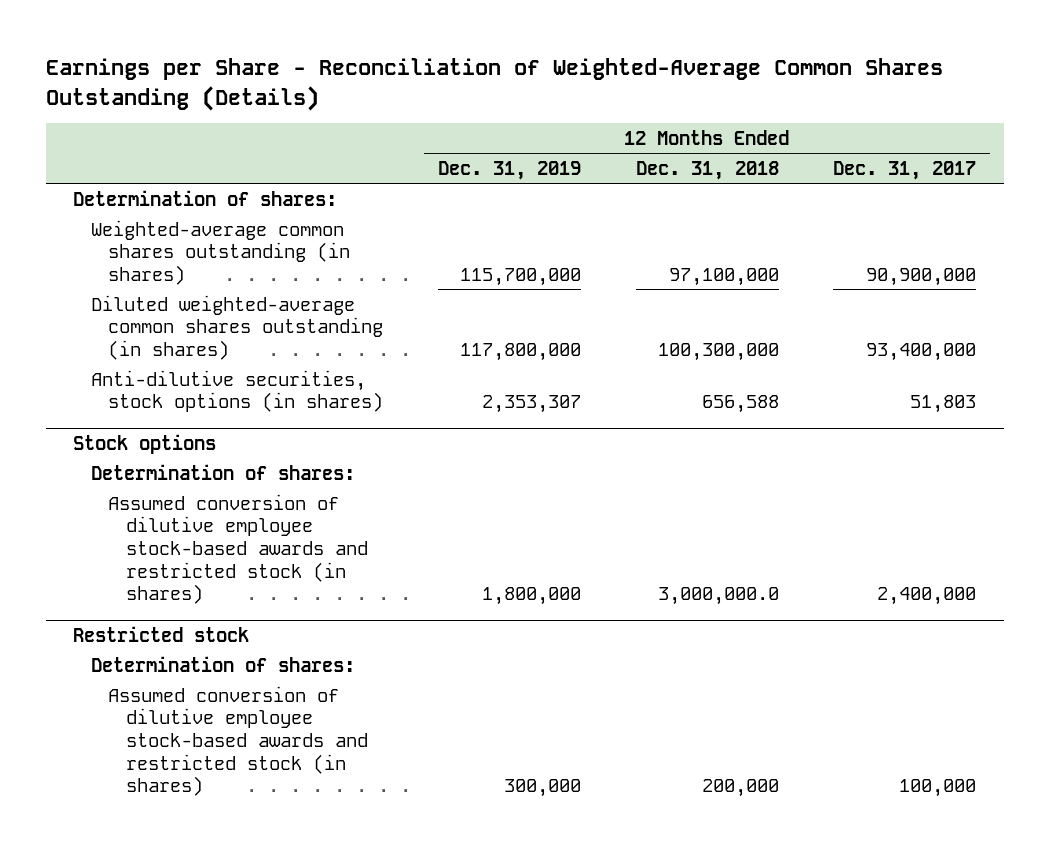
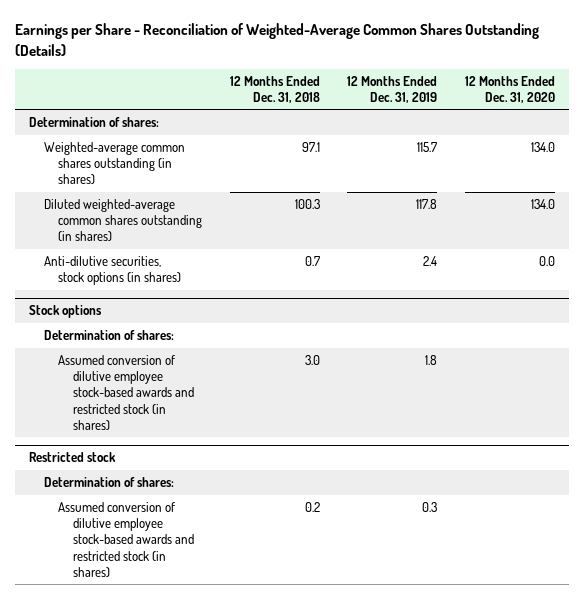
- | 12 Months Ended Dec. 31, 2019 | 12 Months Ended Dec. 31, 2018 | 12 Months Ended Dec. 31, 2017
+ | 12 Months Ended Dec. 31, 2018 | 12 Months Ended Dec. 31, 2019 | 12 Months Ended Dec. 31, 2020
- Weighted-average common shares outstanding (in shares) | 115,700,000 | 97,100,000 | 90,900,000
- Diluted weighted-average common shares outstanding (in shares) | 117,800,000 | 100,300,000 | 93,400,000
- Anti-dilutive securities, stock options (in shares) | 2,353,307 | 656,588 | 51,803
+ Weighted-average common shares outstanding (in shares) | 97.1 | 115.7 | 134.0
+ Diluted weighted-average common shares outstanding (in shares) | 100.3 | 117.8 | 134.0
+ Anti-dilutive securities, stock options (in shares) | 0.7 | 2.4 | 0.0
@ Stock options
- Assumed conversion of dilutive employee stock-based awards and restricted stock (in shares) | 1,800,000 | 3,000,000.0 | 2,400,000
+ Assumed conversion of dilutive employee stock-based awards and restricted stock (in shares) | 3.0 | 1.8 |
@ Restricted stock
- Assumed conversion of dilutive employee stock-based awards and restricted stock (in shares) | 300,000 | 200,000 | 100,000
+ Assumed conversion of dilutive employee stock-based awards and restricted stock (in shares) | 0.2 | 0.3 |

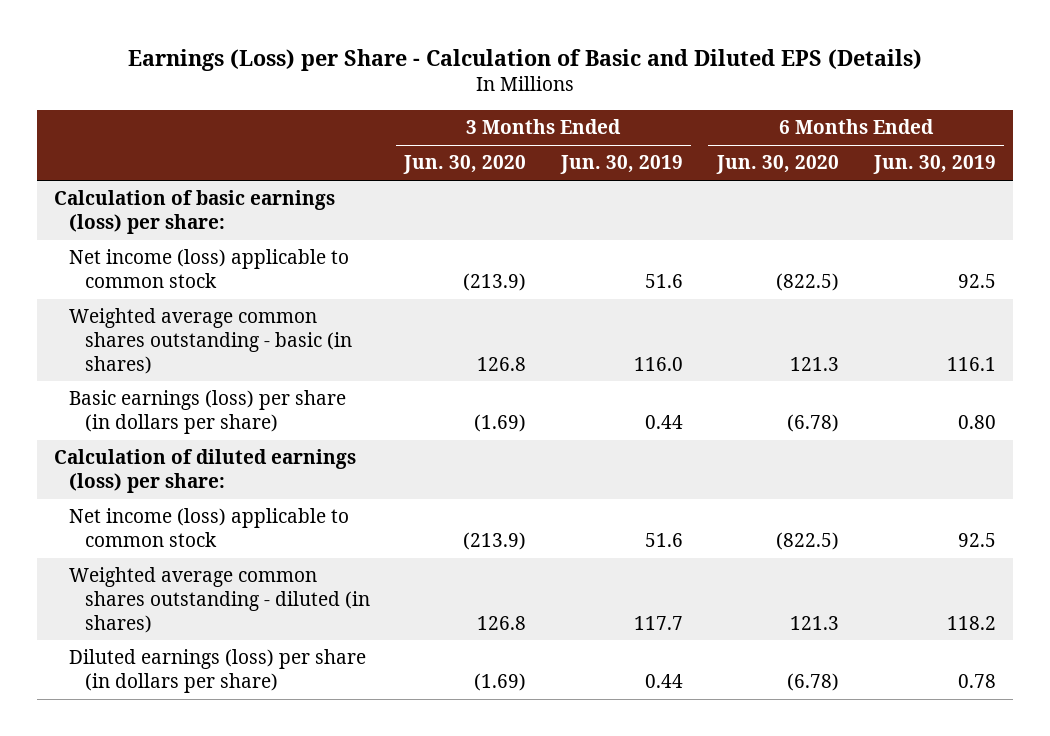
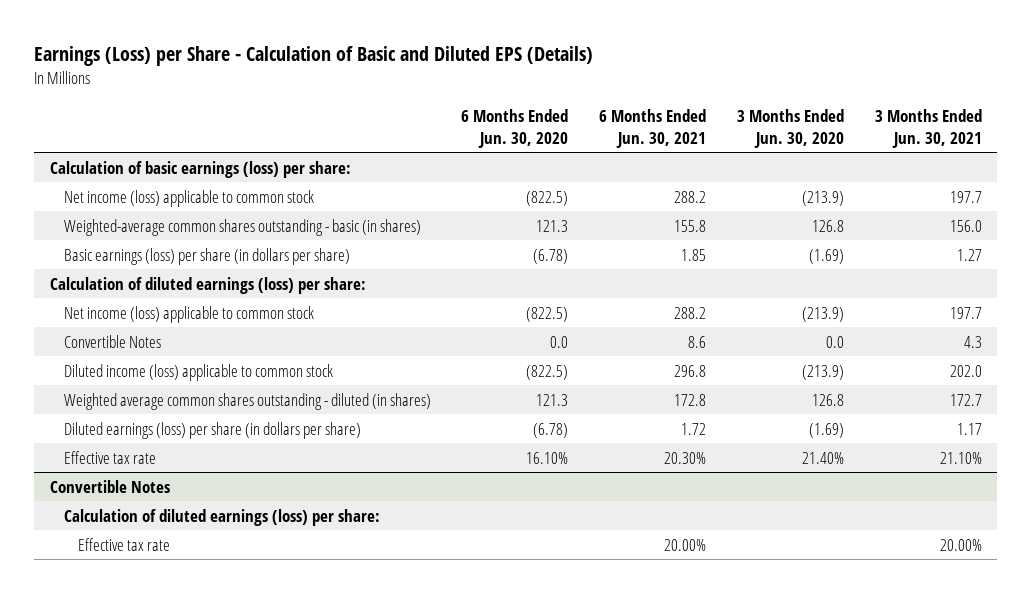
- | 3 Months Ended Jun. 30, 2020 | 3 Months Ended Jun. 30, 2019 | 6 Months Ended Jun. 30, 2020 | 6 Months Ended Jun. 30, 2019
+ | 6 Months Ended Jun. 30, 2020 | 6 Months Ended Jun. 30, 2021 | 3 Months Ended Jun. 30, 2020 | 3 Months Ended Jun. 30, 2021
- Weighted average common shares outstanding - basic (in shares) | 126.8 | 116.0 | 121.3 | 116.1
+ Weighted-average common shares outstanding - basic (in shares) | 121.3 | 155.8 | 126.8 | 156.0
+ Convertible Notes | 0.0 | 8.6 | 0.0 | 4.3
+ Diluted income (loss) applicable to common stock | (822.5) | 296.8 | (213.9) | 202.0
+ Effective tax rate | 16.10% | 20.30% | 21.40% | 21.10%
+ Convertible Notes
+ Calculation of diluted earnings (loss) per share:
+ Effective tax rate | | 20.00% | | 20.00%

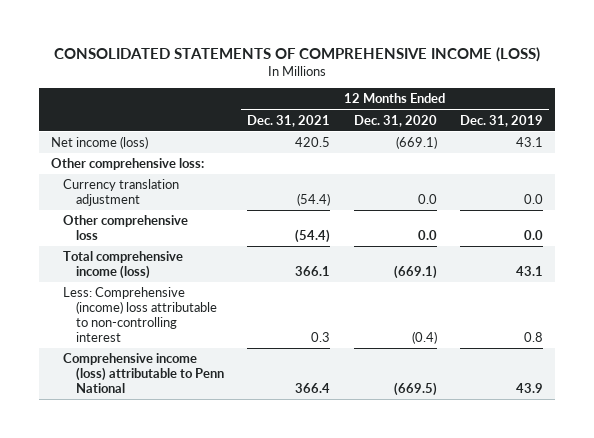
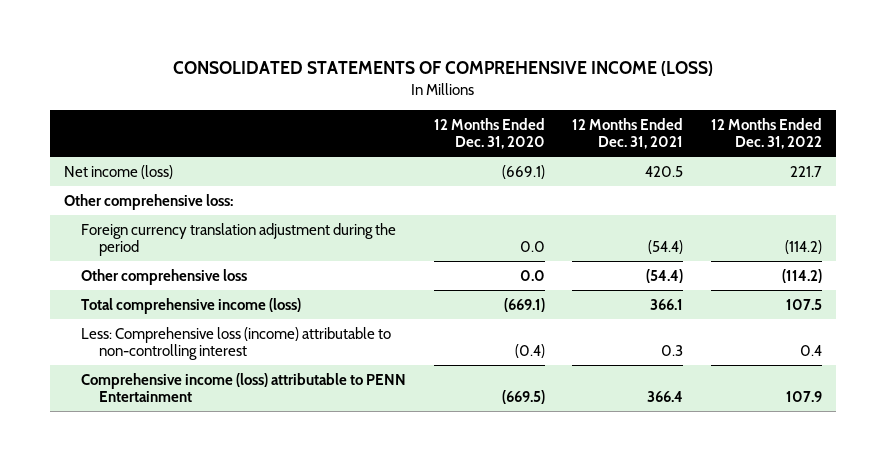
- | 12 Months Ended Dec. 31, 2021 | 12 Months Ended Dec. 31, 2020 | 12 Months Ended Dec. 31, 2019
+ | 12 Months Ended Dec. 31, 2020 | 12 Months Ended Dec. 31, 2021 | 12 Months Ended Dec. 31, 2022
- Currency translation adjustment | (54.4) | 0.0 | 0.0
+ Foreign currency translation adjustment during the period | 0.0 | (54.4) | (114.2)
- Less: Comprehensive (income) loss attributable to non-controlling interest | 0.3 | (0.4) | 0.8
- Comprehensive income (loss) attributable to Penn National | 366.4 | (669.5) | 43.9
+ Less: Comprehensive loss (income) attributable to non-controlling interest | (0.4) | 0.3 | 0.4
+ Comprehensive income (loss) attributable to PENN Entertainment | (669.5) | 366.4 | 107.9

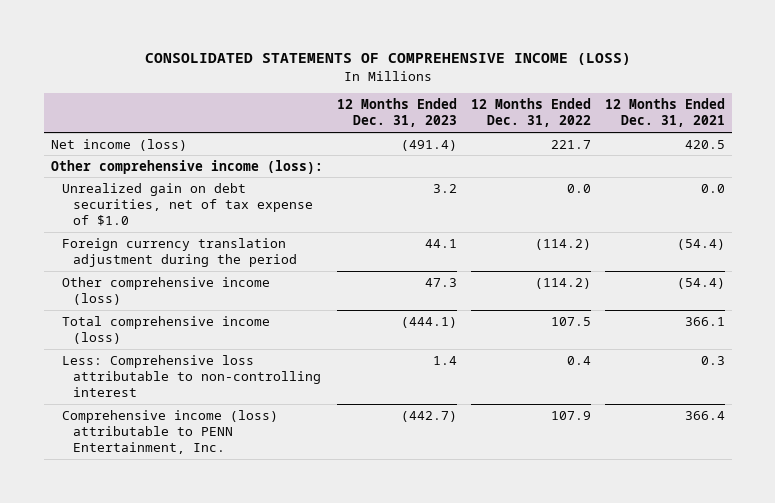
- | 12 Months Ended Dec. 31, 2020 | 12 Months Ended Dec. 31, 2021 | 12 Months Ended Dec. 31, 2022
+ | 12 Months Ended Dec. 31, 2023 | 12 Months Ended Dec. 31, 2022 | 12 Months Ended Dec. 31, 2021
- Other comprehensive loss:
+ Other comprehensive income (loss):
+ Unrealized gain on debt securities, net of tax expense of $1.0 | 3.2 | 0.0 | 0.0
- Other comprehensive loss | 0.0 | (54.4) | (114.2)
+ Other comprehensive income (loss) | 47.3 | (114.2) | (54.4)
- Less: Comprehensive loss (income) attributable to non-controlling interest | (0.4) | 0.3 | 0.4
- Comprehensive income (loss) attributable to PENN Entertainment | (669.5) | 366.4 | 107.9
+ Less: Comprehensive loss attributable to non-controlling interest | 1.4 | 0.4 | 0.3
+ Comprehensive income (loss) attributable to PENN Entertainment, Inc. | (442.7) | 107.9 | 366.4

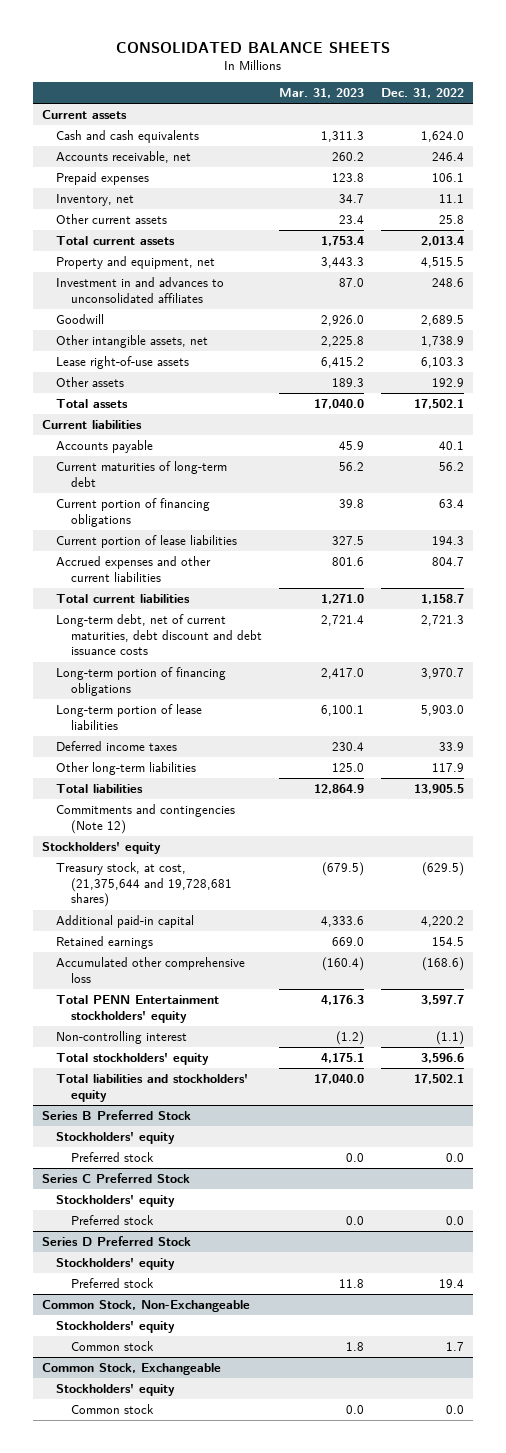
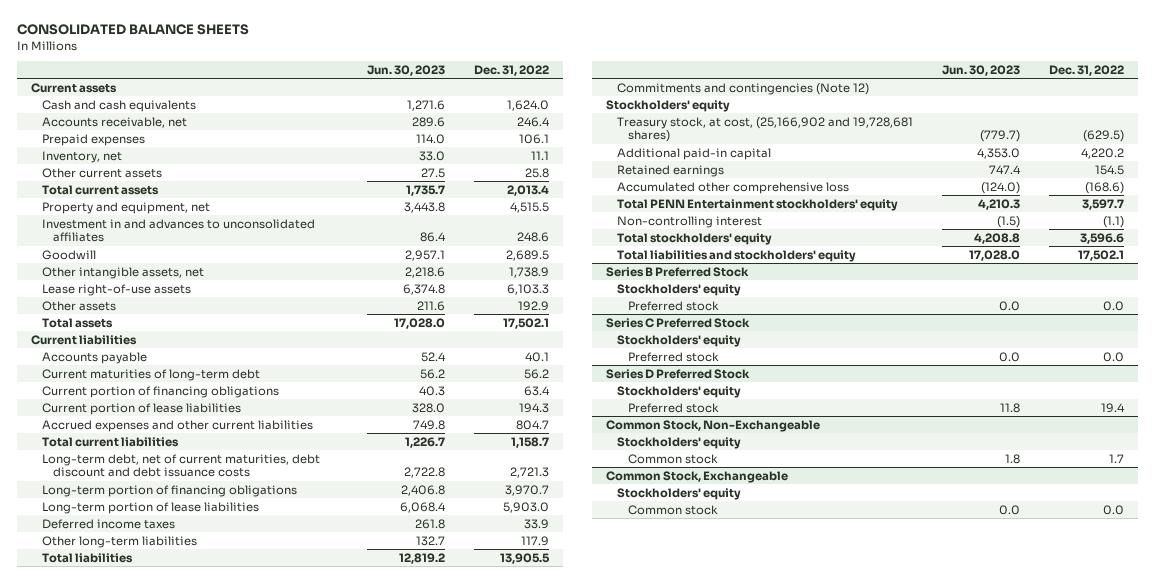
- | Mar. 31, 2023 | Dec. 31, 2022
+ | Jun. 30, 2023 | Dec. 31, 2022
- Treasury stock, at cost, (21,375,644 and 19,728,681 shares) | (679.5) | (629.5)
+ Treasury stock, at cost, (25,166,902 and 19,728,681 shares) | (779.7) | (629.5)

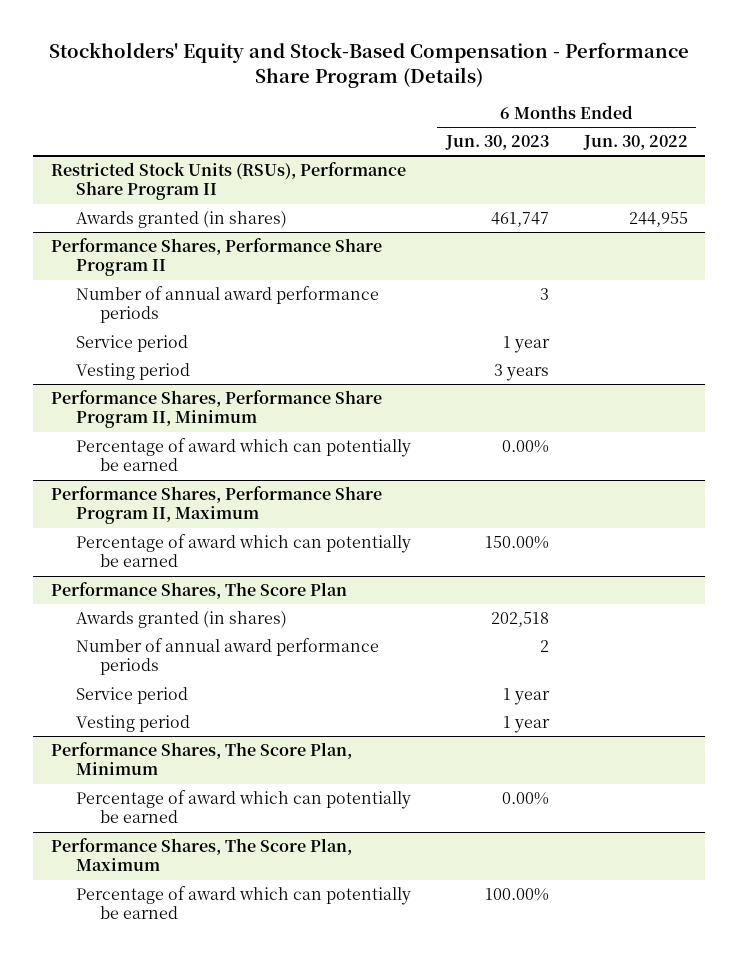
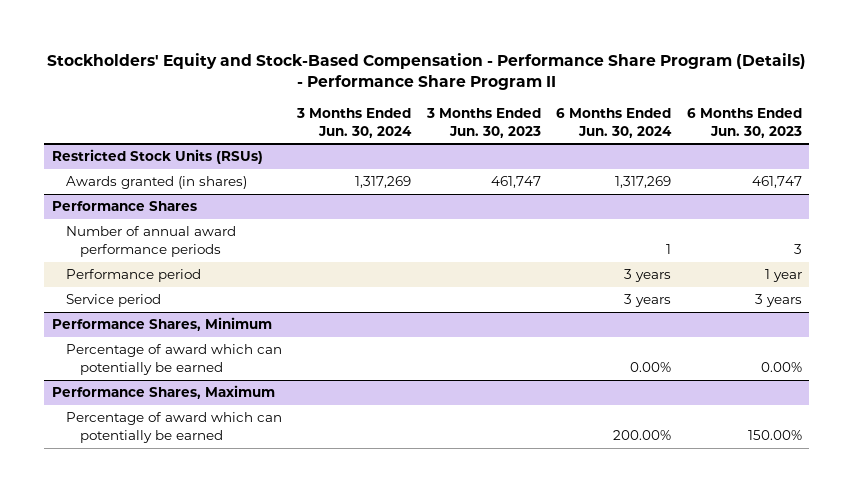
- Stockholders' Equity and Stock-Based Compensation - Performance Share Program (Details)
+ Stockholders' Equity and Stock-Based Compensation - Performance Share Program (Details) - Performance Share Program II
- | 6 Months Ended Jun. 30, 2023 | 6 Months Ended Jun. 30, 2022
+ | 3 Months Ended Jun. 30, 2024 | 3 Months Ended Jun. 30, 2023 | 6 Months Ended Jun. 30, 2024 | 6 Months Ended Jun. 30, 2023
- Restricted Stock Units (RSUs), Performance Share Program II
+ Restricted Stock Units (RSUs)
- Performance Shares, Performance Share Program II
+ Performance Shares
- Service period | 1 year |
- Vesting period | 3 years |
- Performance Shares, Performance Share Program II, Minimum
+ Performance period | | | 3 years | 1 year
+ Service period | | | 3 years | 3 years
+ Performance Shares, Minimum
- Performance Shares, Performance Share Program II, Maximum
+ Performance Shares, Maximum
- Performance Shares, The Score Plan
- Awards granted (in shares) | 202,518 |
- Number of annual award performance periods | 2 |
- Service period | 1 year |
- Vesting period | 1 year |
- Performance Shares, The Score Plan, Minimum
- Percentage of award which can potentially be earned | 0.00% |
- Performance Shares, The Score Plan, Maximum
- Percentage of award which can potentially be earned | 100.00% |

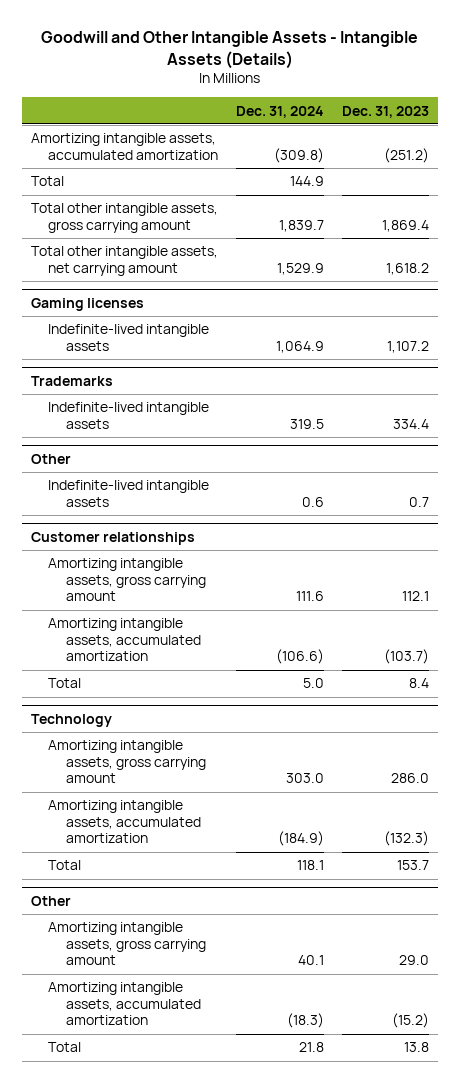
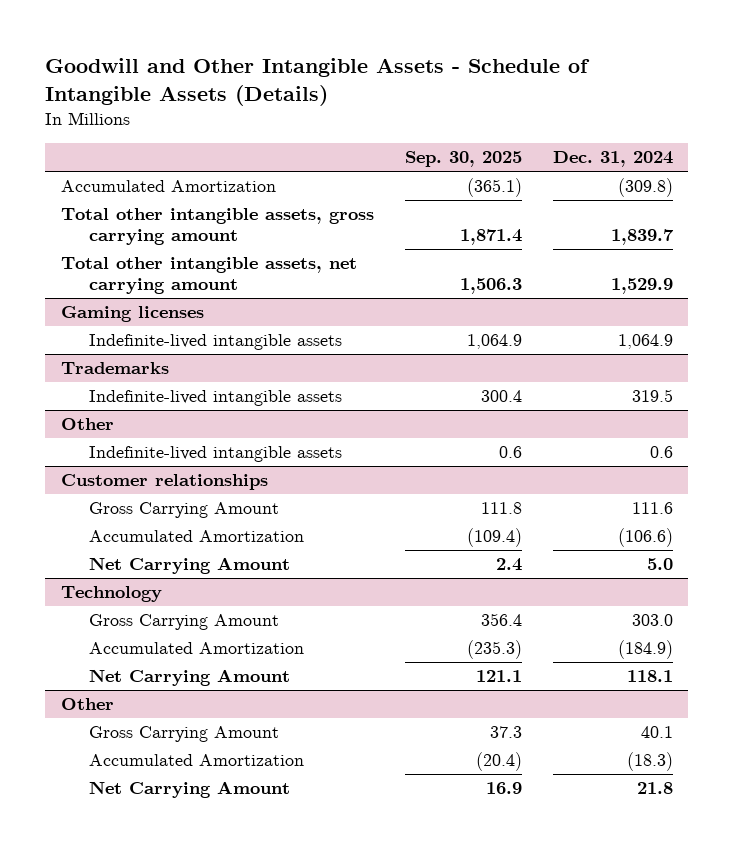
- Goodwill and Other Intangible Assets - Intangible Assets (Details)
+ Goodwill and Other Intangible Assets - Schedule of Intangible Assets (Details)
- | Dec. 31, 2024 | Dec. 31, 2023
+ | Sep. 30, 2025 | Dec. 31, 2024
- Amortizing intangible assets, accumulated amortization | (309.8) | (251.2)
- Total | 144.9 |
+ Accumulated Amortization | (365.1) | (309.8)
@ Customer relationships
- Amortizing intangible assets, gross carrying amount | 111.6 | 112.1
- Amortizing intangible assets, accumulated amortization | (106.6) | (103.7)
- Total | 5.0 | 8.4
+ Gross Carrying Amount | 111.8 | 111.6
+ Accumulated Amortization | (109.4) | (106.6)
+ Net Carrying Amount | 2.4 | 5.0
@ Technology
- Amortizing intangible assets, gross carrying amount | 303.0 | 286.0
- Amortizing intangible assets, accumulated amortization | (184.9) | (132.3)
- Total | 118.1 | 153.7
+ Gross Carrying Amount | 356.4 | 303.0
+ Accumulated Amortization | (235.3) | (184.9)
+ Net Carrying Amount | 121.1 | 118.1
@ Other
- Amortizing intangible assets, gross carrying amount | 40.1 | 29.0
- Amortizing intangible assets, accumulated amortization | (18.3) | (15.2)
- Total | 21.8 | 13.8
+ Gross Carrying Amount | 37.3 | 40.1
+ Accumulated Amortization | (20.4) | (18.3)
+ Net Carrying Amount | 16.9 | 21.8

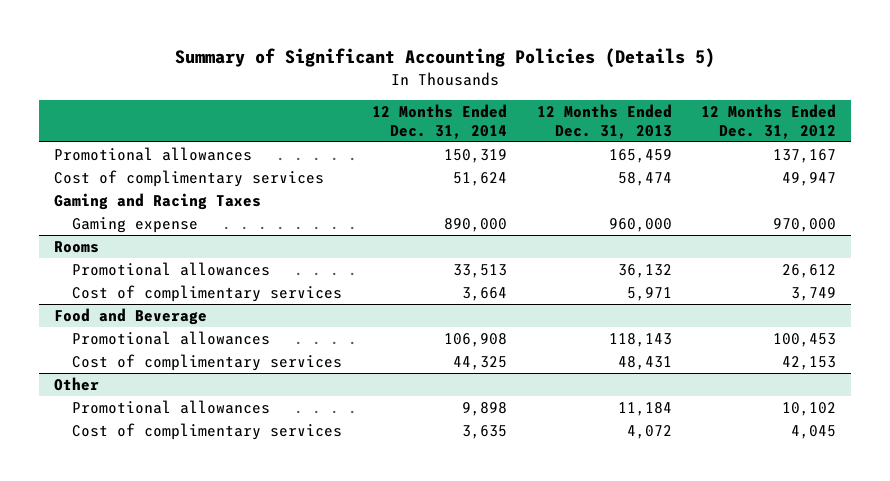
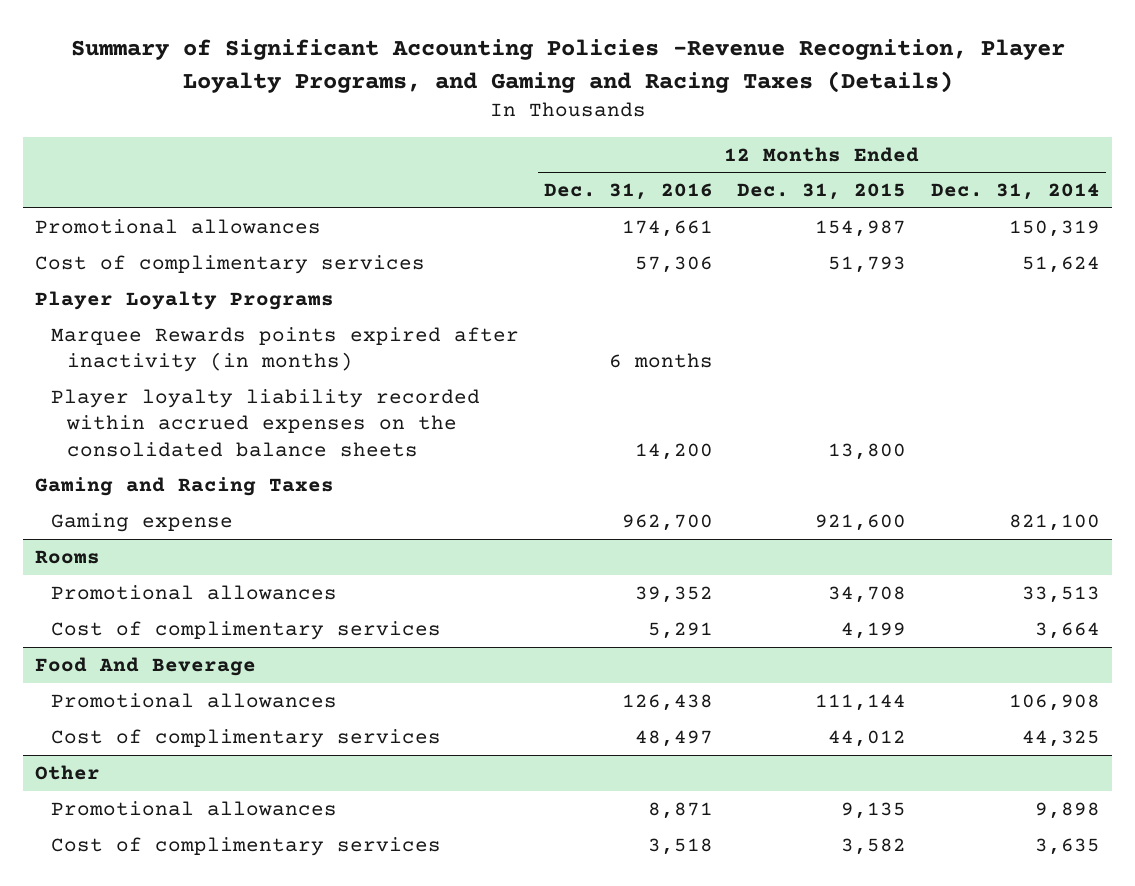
- Summary of Significant Accounting Policies (Details 5)
+ Summary of Significant Accounting Policies -Revenue Recognition, Player Loyalty Programs, and Gaming and Racing Taxes (Details)
- | 12 Months Ended Dec. 31, 2014 | 12 Months Ended Dec. 31, 2013 | 12 Months Ended Dec. 31, 2012
+ | 12 Months Ended Dec. 31, 2016 | 12 Months Ended Dec. 31, 2015 | 12 Months Ended Dec. 31, 2014
+ Player Loyalty Programs
+ Marquee Rewards points expired after inactivity (in months) | 6 months | |
+ Player loyalty liability recorded within accrued expenses on the consolidated balance sheets | 14,200 | 13,800 |
- Gaming expense | 890,000 | 960,000 | 970,000
+ Gaming expense | 962,700 | 921,600 | 821,100
- Food and Beverage
+ Food And Beverage

